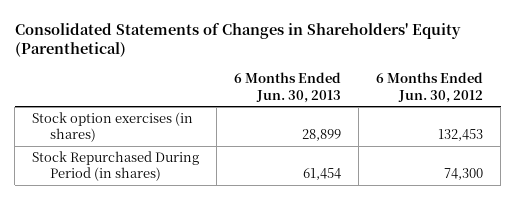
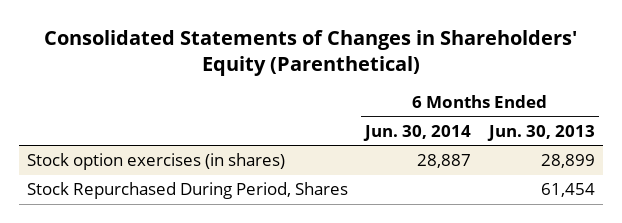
- | 6 Months Ended Jun. 30, 2013 | 6 Months Ended Jun. 30, 2012
+ | 6 Months Ended Jun. 30, 2014 | 6 Months Ended Jun. 30, 2013
- Stock Repurchased During Period (in shares) | 61,454 | 74,300
+ Stock Repurchased During Period, Shares | | 61,454

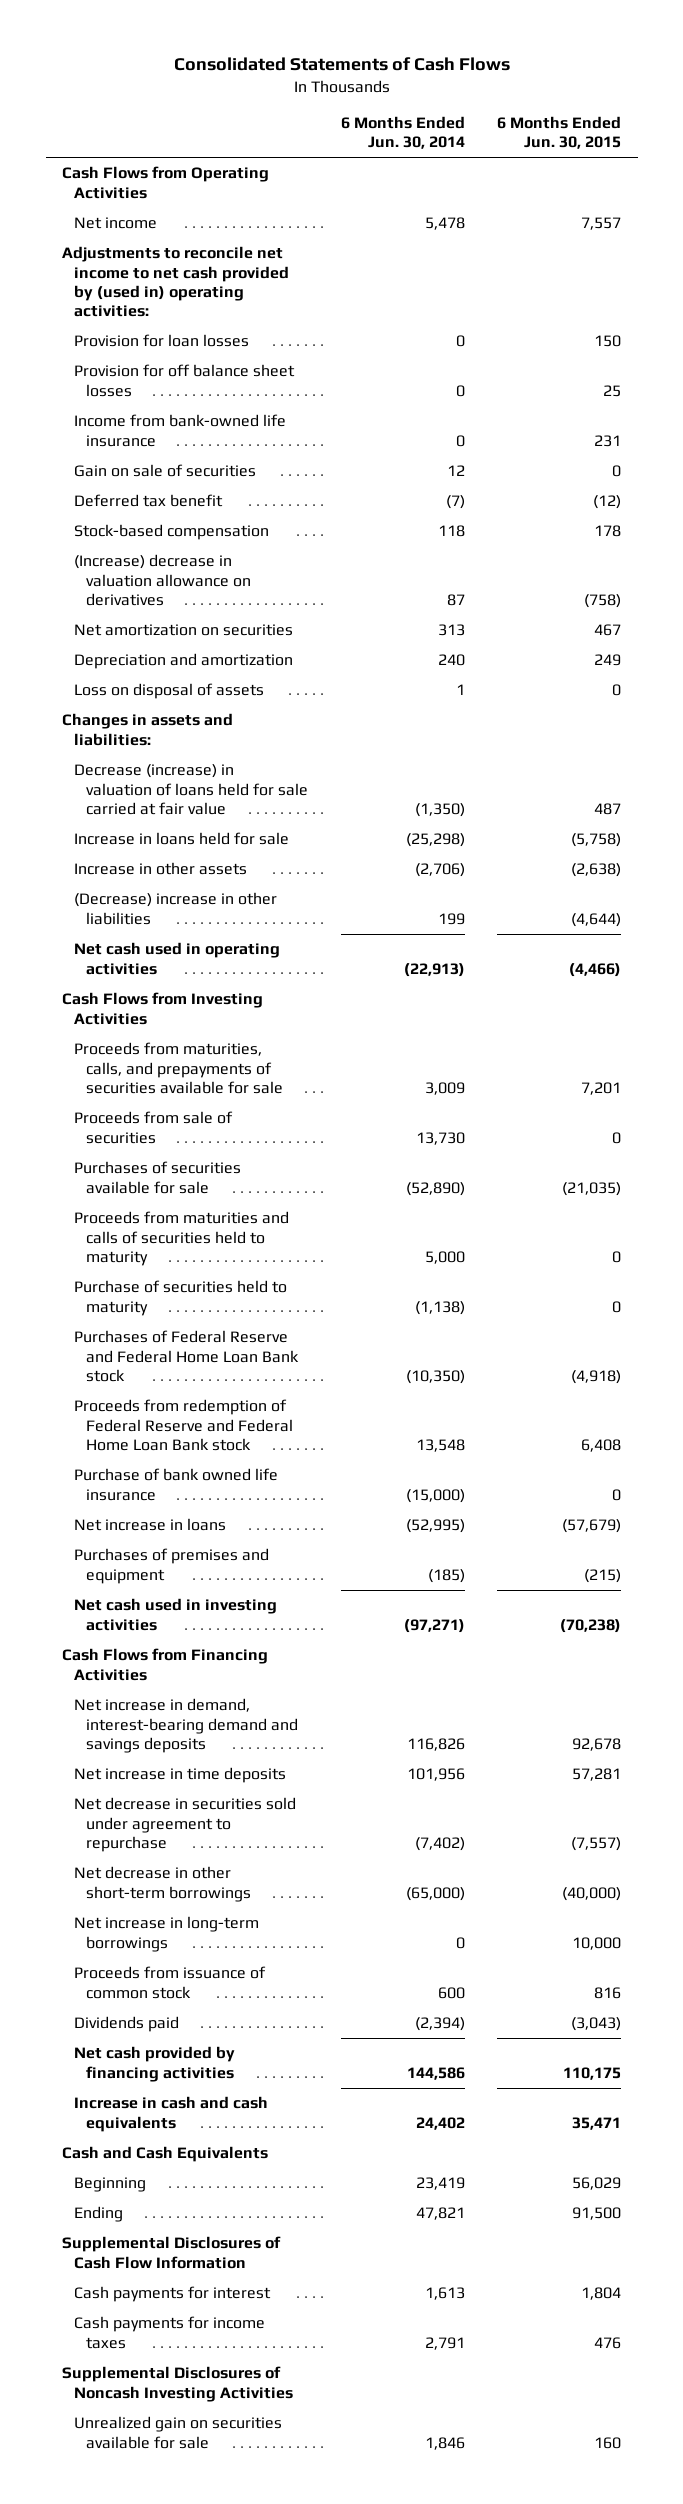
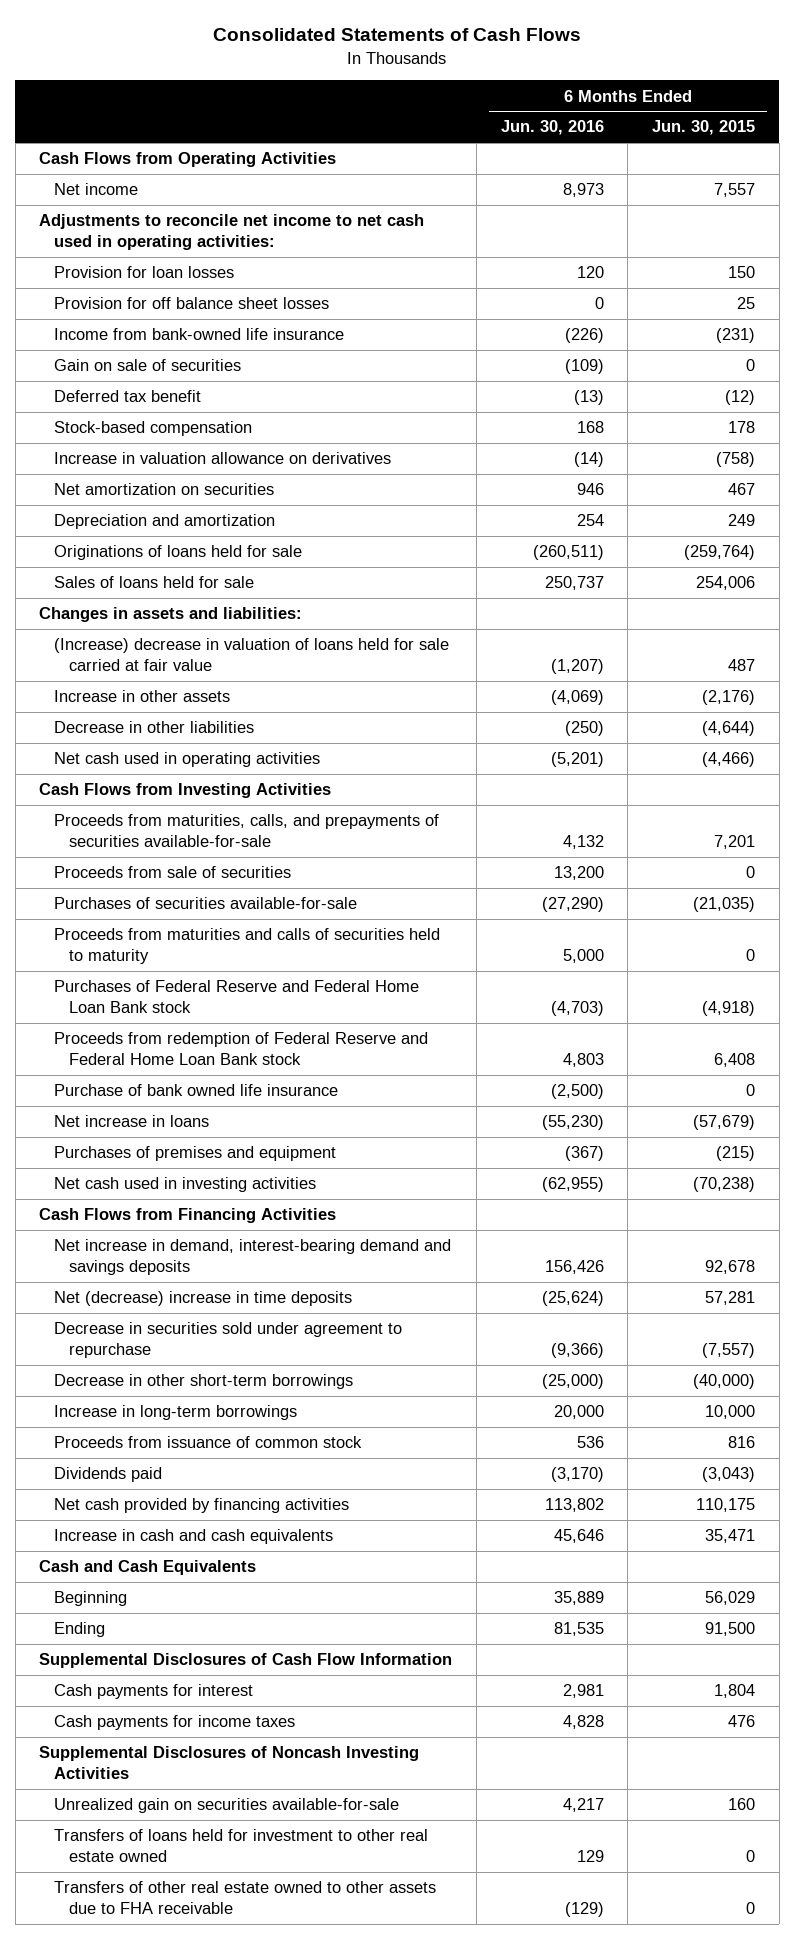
- | 6 Months Ended Jun. 30, 2014 | 6 Months Ended Jun. 30, 2015
+ | 6 Months Ended Jun. 30, 2016 | 6 Months Ended Jun. 30, 2015
- Adjustments to reconcile net income to net cash provided by (used in) operating activities:
+ Adjustments to reconcile net income to net cash used in operating activities:
- Income from bank-owned life insurance | 0 | 231
+ Income from bank-owned life insurance | (226) | (231)
- (Increase) decrease in valuation allowance on derivatives | 87 | (758)
+ Increase in valuation allowance on derivatives | (14) | (758)
- Loss on disposal of assets | 1 | 0
+ Originations of loans held for sale | (260,511) | (259,764)
+ Sales of loans held for sale | 250,737 | 254,006
- Decrease (increase) in valuation of loans held for sale carried at fair value | (1,350) | 487
- Increase in loans held for sale | (25,298) | (5,758)
- Increase in other assets | (2,706) | (2,638)
- (Decrease) increase in other liabilities | 199 | (4,644)
+ (Increase) decrease in valuation of loans held for sale carried at fair value | (1,207) | 487
+ Increase in other assets | (4,069) | (2,176)
+ Decrease in other liabilities | (250) | (4,644)
- Proceeds from maturities, calls, and prepayments of securities available for sale | 3,009 | 7,201
+ Proceeds from maturities, calls, and prepayments of securities available-for-sale | 4,132 | 7,201
- Purchases of securities available for sale | (52,890) | (21,035)
+ Purchases of securities available-for-sale | (27,290) | (21,035)
- Purchase of securities held to maturity | (1,138) | 0
- Net increase in time deposits | 101,956 | 57,281
- Net decrease in securities sold under agreement to repurchase | (7,402) | (7,557)
- Net decrease in other short-term borrowings | (65,000) | (40,000)
- Net increase in long-term borrowings | 0 | 10,000
+ Net (decrease) increase in time deposits | (25,624) | 57,281
+ Decrease in securities sold under agreement to repurchase | (9,366) | (7,557)
+ Decrease in other short-term borrowings | (25,000) | (40,000)
+ Increase in long-term borrowings | 20,000 | 10,000
- Unrealized gain on securities available for sale | 1,846 | 160
+ Unrealized gain on securities available-for-sale | 4,217 | 160
+ Transfers of loans held for investment to other real estate owned | 129 | 0
+ Transfers of other real estate owned to other assets due to FHA receivable | (129) | 0

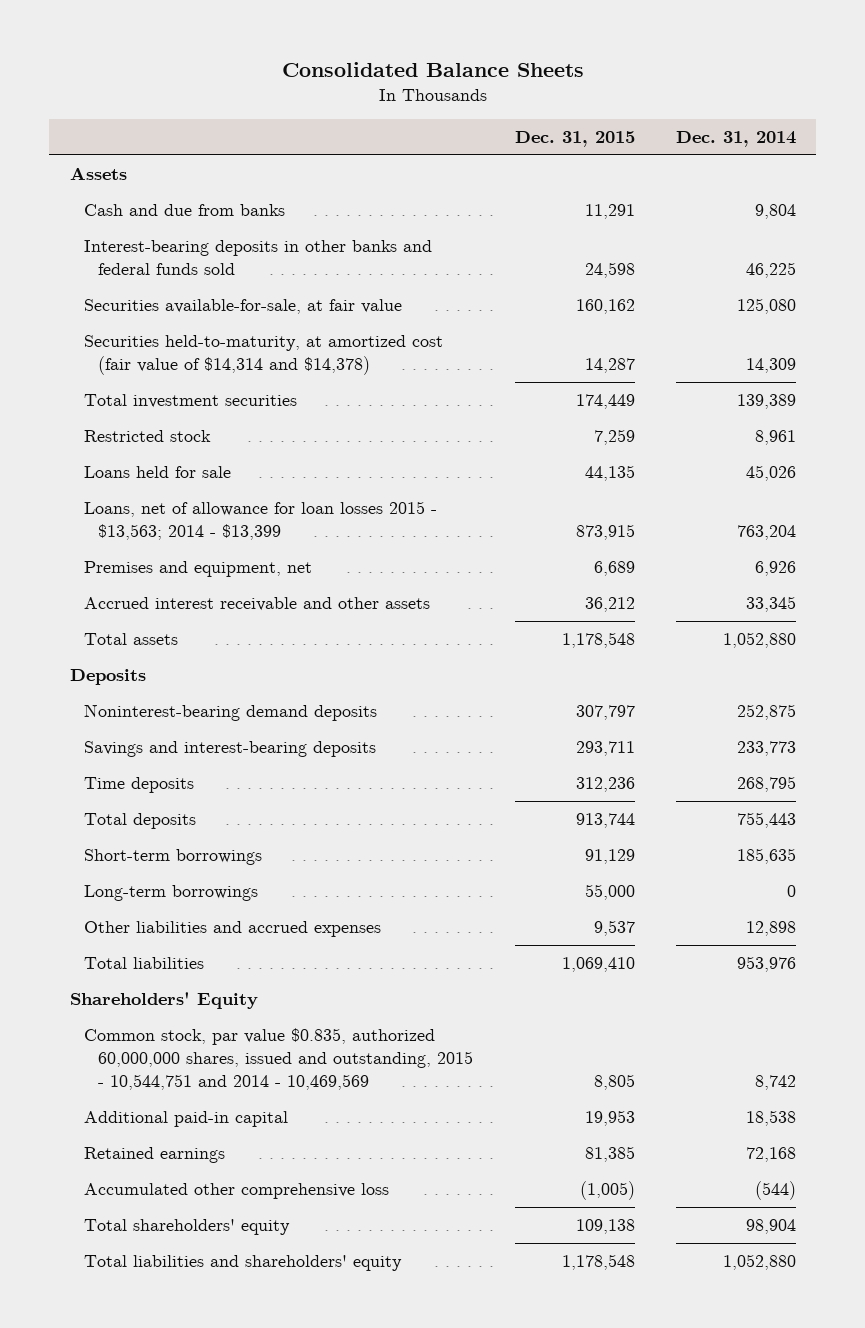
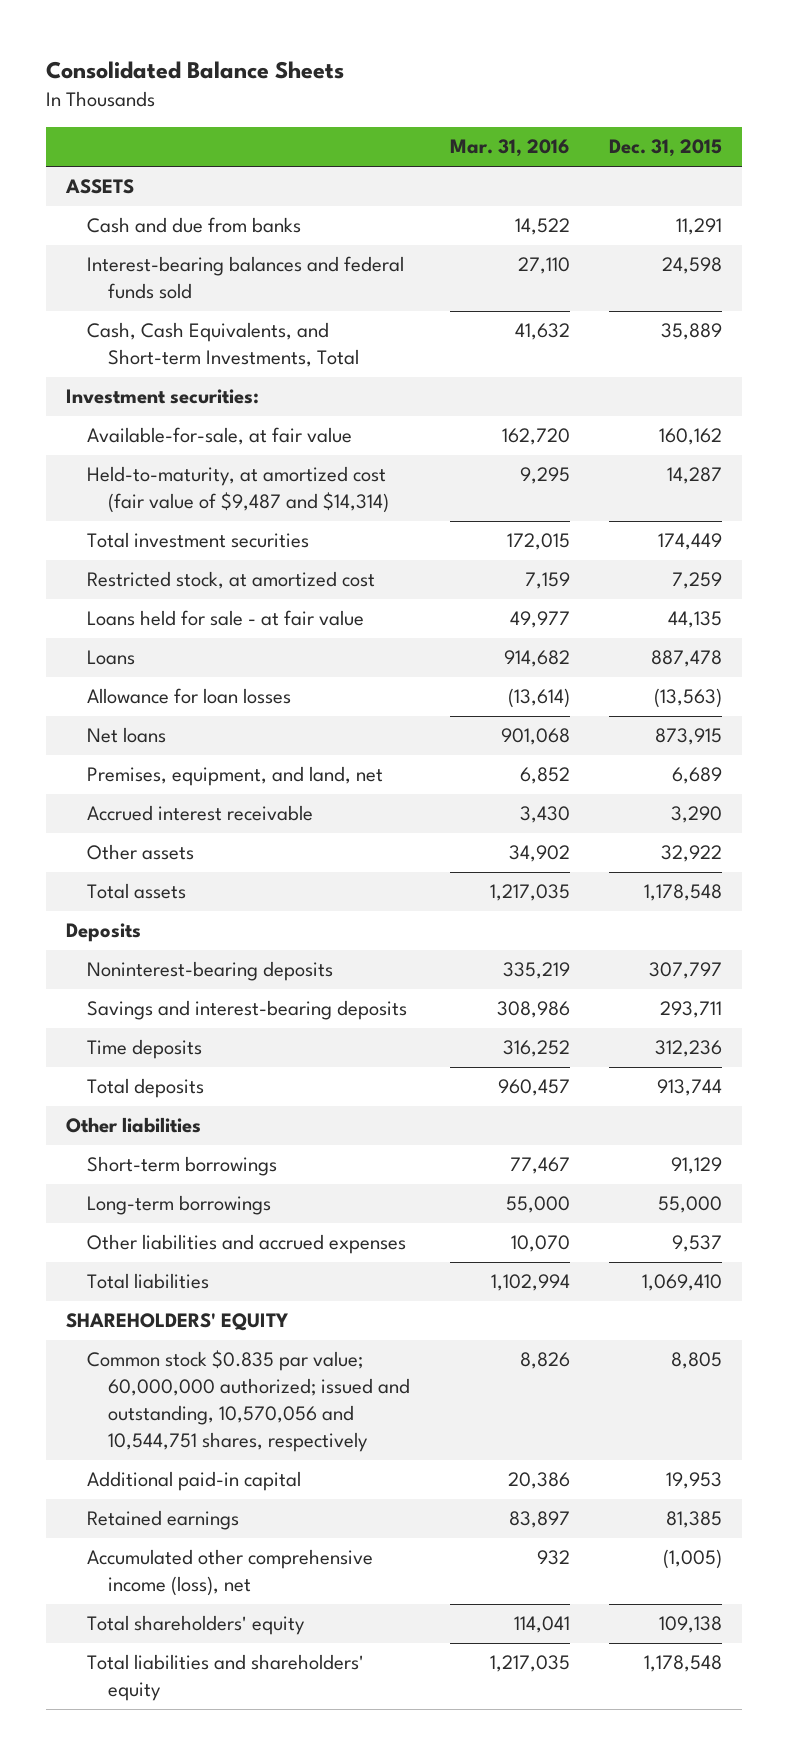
- | Dec. 31, 2015 | Dec. 31, 2014
+ | Mar. 31, 2016 | Dec. 31, 2015
- Assets
+ ASSETS
- Interest-bearing deposits in other banks and federal funds sold | 24,598 | 46,225
- Securities available-for-sale, at fair value | 160,162 | 125,080
- Securities held-to-maturity, at amortized cost (fair value of $14,314 and $14,378) | 14,287 | 14,309
+ Interest-bearing balances and federal funds sold | 27,110 | 24,598
+ Cash, Cash Equivalents, and Short-term Investments, Total | 41,632 | 35,889
+ Investment securities:
+ Available-for-sale, at fair value | 162,720 | 160,162
+ Held-to-maturity, at amortized cost (fair value of $9,487 and $14,314) | 9,295 | 14,287
- Restricted stock | 7,259 | 8,961
- Loans held for sale | 44,135 | 45,026
- Loans, net of allowance for loan losses 2015 - $13,563; 2014 - $13,399 | 873,915 | 763,204
- Premises and equipment, net | 6,689 | 6,926
- Accrued interest receivable and other assets | 36,212 | 33,345
+ Restricted stock, at amortized cost | 7,159 | 7,259
+ Loans held for sale - at fair value | 49,977 | 44,135
+ Loans | 914,682 | 887,478
+ Allowance for loan losses | (13,614) | (13,563)
+ Net loans | 901,068 | 873,915
+ Premises, equipment, and land, net | 6,852 | 6,689
+ Accrued interest receivable | 3,430 | 3,290
+ Other assets | 34,902 | 32,922
- Noninterest-bearing demand deposits | 307,797 | 252,875
+ Noninterest-bearing deposits | 335,219 | 307,797
+ Other liabilities
- Shareholders' Equity
- Common stock, par value $0.835, authorized 60,000,000 shares, issued and outstanding, 2015 - 10,544,751 and 2014 - 10,469,569 | 8,805 | 8,742
+ SHAREHOLDERS' EQUITY
+ Common stock $0.835 par value; 60,000,000 authorized; issued and outstanding, 10,570,056 and 10,544,751 shares, respectively | 8,826 | 8,805
- Accumulated other comprehensive loss | (1,005) | (544)
+ Accumulated other comprehensive income (loss), net | 932 | (1,005)

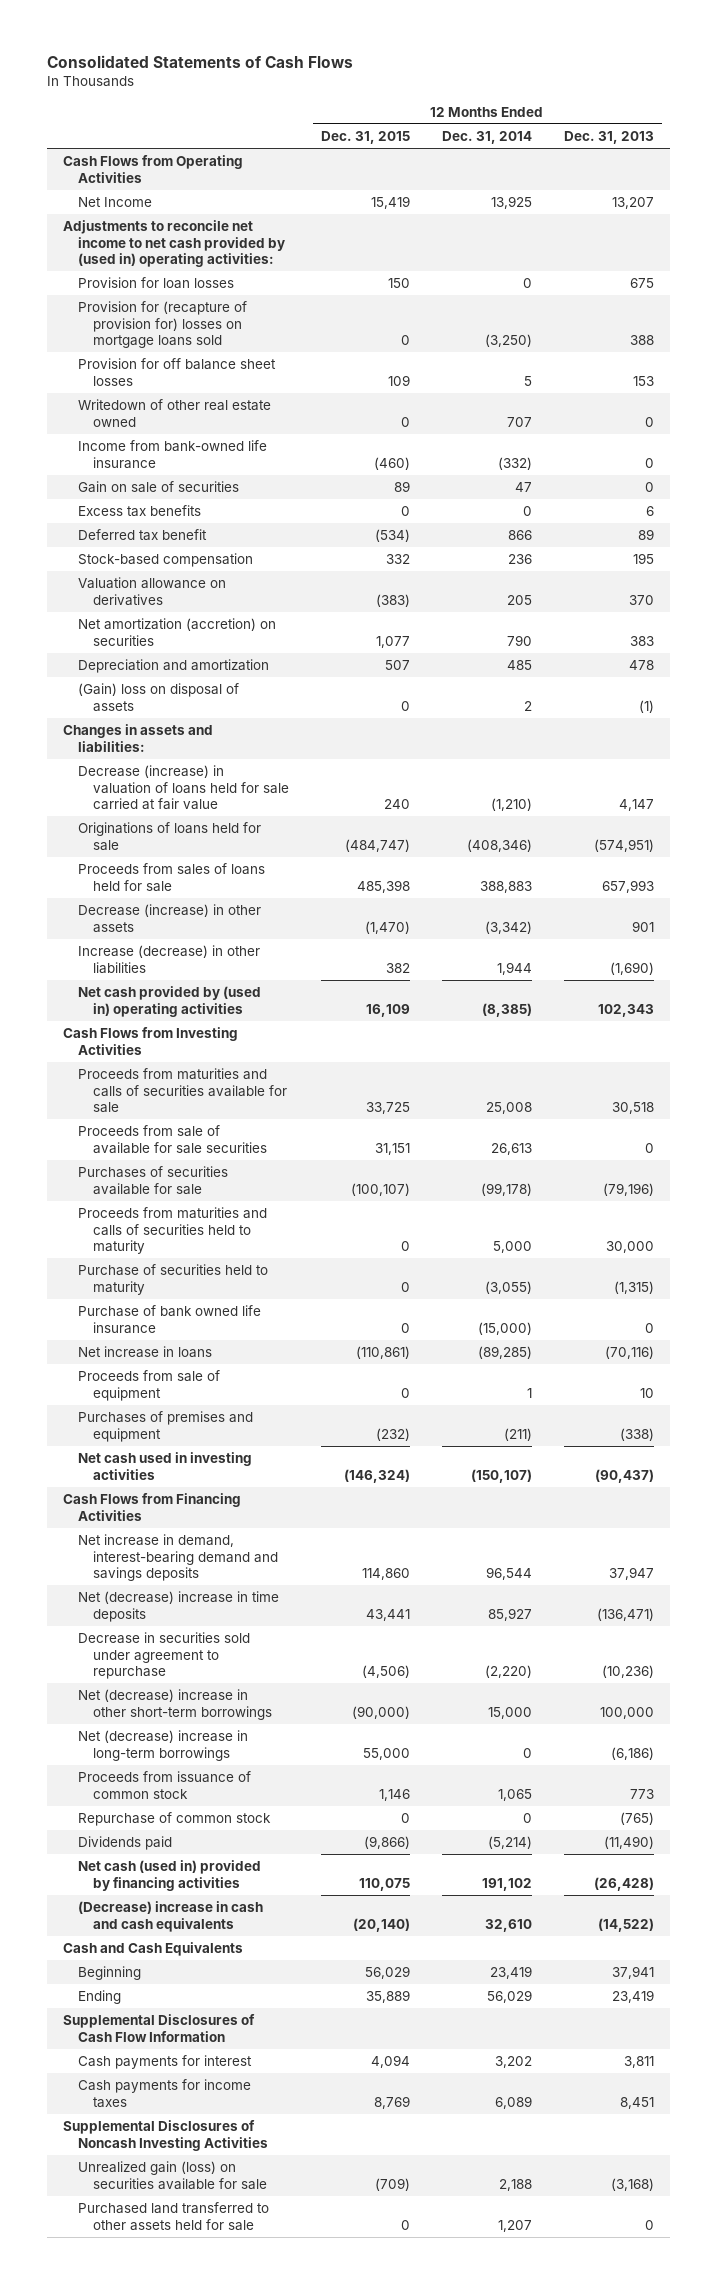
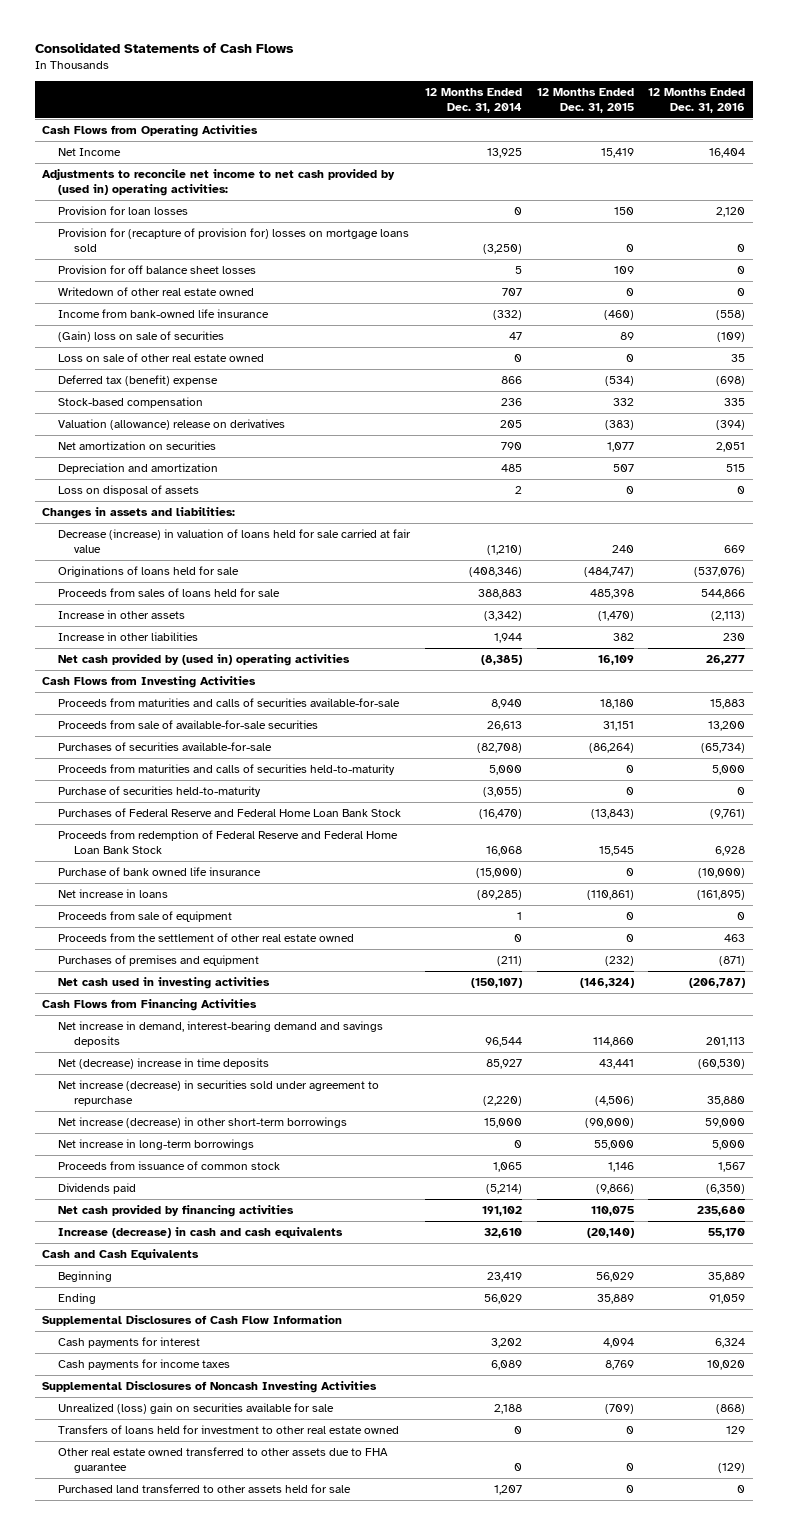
- | 12 Months Ended Dec. 31, 2015 | 12 Months Ended Dec. 31, 2014 | 12 Months Ended Dec. 31, 2013
+ | 12 Months Ended Dec. 31, 2014 | 12 Months Ended Dec. 31, 2015 | 12 Months Ended Dec. 31, 2016
- Gain on sale of securities | 89 | 47 | 0
- Excess tax benefits | 0 | 0 | 6
- Deferred tax benefit | (534) | 866 | 89
+ (Gain) loss on sale of securities | 47 | 89 | (109)
+ Loss on sale of other real estate owned | 0 | 0 | 35
+ Deferred tax (benefit) expense | 866 | (534) | (698)
- Valuation allowance on derivatives | (383) | 205 | 370
- Net amortization (accretion) on securities | 1,077 | 790 | 383
+ Valuation (allowance) release on derivatives | 205 | (383) | (394)
+ Net amortization on securities | 790 | 1,077 | 2,051
- (Gain) loss on disposal of assets | 0 | 2 | (1)
+ Loss on disposal of assets | 2 | 0 | 0
- Decrease (increase) in other assets | (1,470) | (3,342) | 901
- Increase (decrease) in other liabilities | 382 | 1,944 | (1,690)
+ Increase in other assets | (3,342) | (1,470) | (2,113)
+ Increase in other liabilities | 1,944 | 382 | 230
- Proceeds from maturities and calls of securities available for sale | 33,725 | 25,008 | 30,518
- Proceeds from sale of available for sale securities | 31,151 | 26,613 | 0
- Purchases of securities available for sale | (100,107) | (99,178) | (79,196)
- Proceeds from maturities and calls of securities held to maturity | 0 | 5,000 | 30,000
- Purchase of securities held to maturity | 0 | (3,055) | (1,315)
+ Proceeds from maturities and calls of securities available-for-sale | 8,940 | 18,180 | 15,883
+ Proceeds from sale of available-for-sale securities | 26,613 | 31,151 | 13,200
+ Purchases of securities available-for-sale | (82,708) | (86,264) | (65,734)
+ Proceeds from maturities and calls of securities held-to-maturity | 5,000 | 0 | 5,000
+ Purchase of securities held-to-maturity | (3,055) | 0 | 0
+ Purchases of Federal Reserve and Federal Home Loan Bank Stock | (16,470) | (13,843) | (9,761)
+ Proceeds from redemption of Federal Reserve and Federal Home Loan Bank Stock | 16,068 | 15,545 | 6,928
+ Proceeds from the settlement of other real estate owned | 0 | 0 | 463
- Decrease in securities sold under agreement to repurchase | (4,506) | (2,220) | (10,236)
- Net (decrease) increase in other short-term borrowings | (90,000) | 15,000 | 100,000
- Net (decrease) increase in long-term borrowings | 55,000 | 0 | (6,186)
+ Net increase (decrease) in securities sold under agreement to repurchase | (2,220) | (4,506) | 35,880
+ Net increase (decrease) in other short-term borrowings | 15,000 | (90,000) | 59,000
+ Net increase in long-term borrowings | 0 | 55,000 | 5,000
- Repurchase of common stock | 0 | 0 | (765)
- Net cash (used in) provided by financing activities | 110,075 | 191,102 | (26,428)
- (Decrease) increase in cash and cash equivalents | (20,140) | 32,610 | (14,522)
+ Net cash provided by financing activities | 191,102 | 110,075 | 235,680
+ Increase (decrease) in cash and cash equivalents | 32,610 | (20,140) | 55,170
- Unrealized gain (loss) on securities available for sale | (709) | 2,188 | (3,168)
+ Unrealized (loss) gain on securities available for sale | 2,188 | (709) | (868)
+ Transfers of loans held for investment to other real estate owned | 0 | 0 | 129
+ Other real estate owned transferred to other assets due to FHA guarantee | 0 | 0 | (129)

